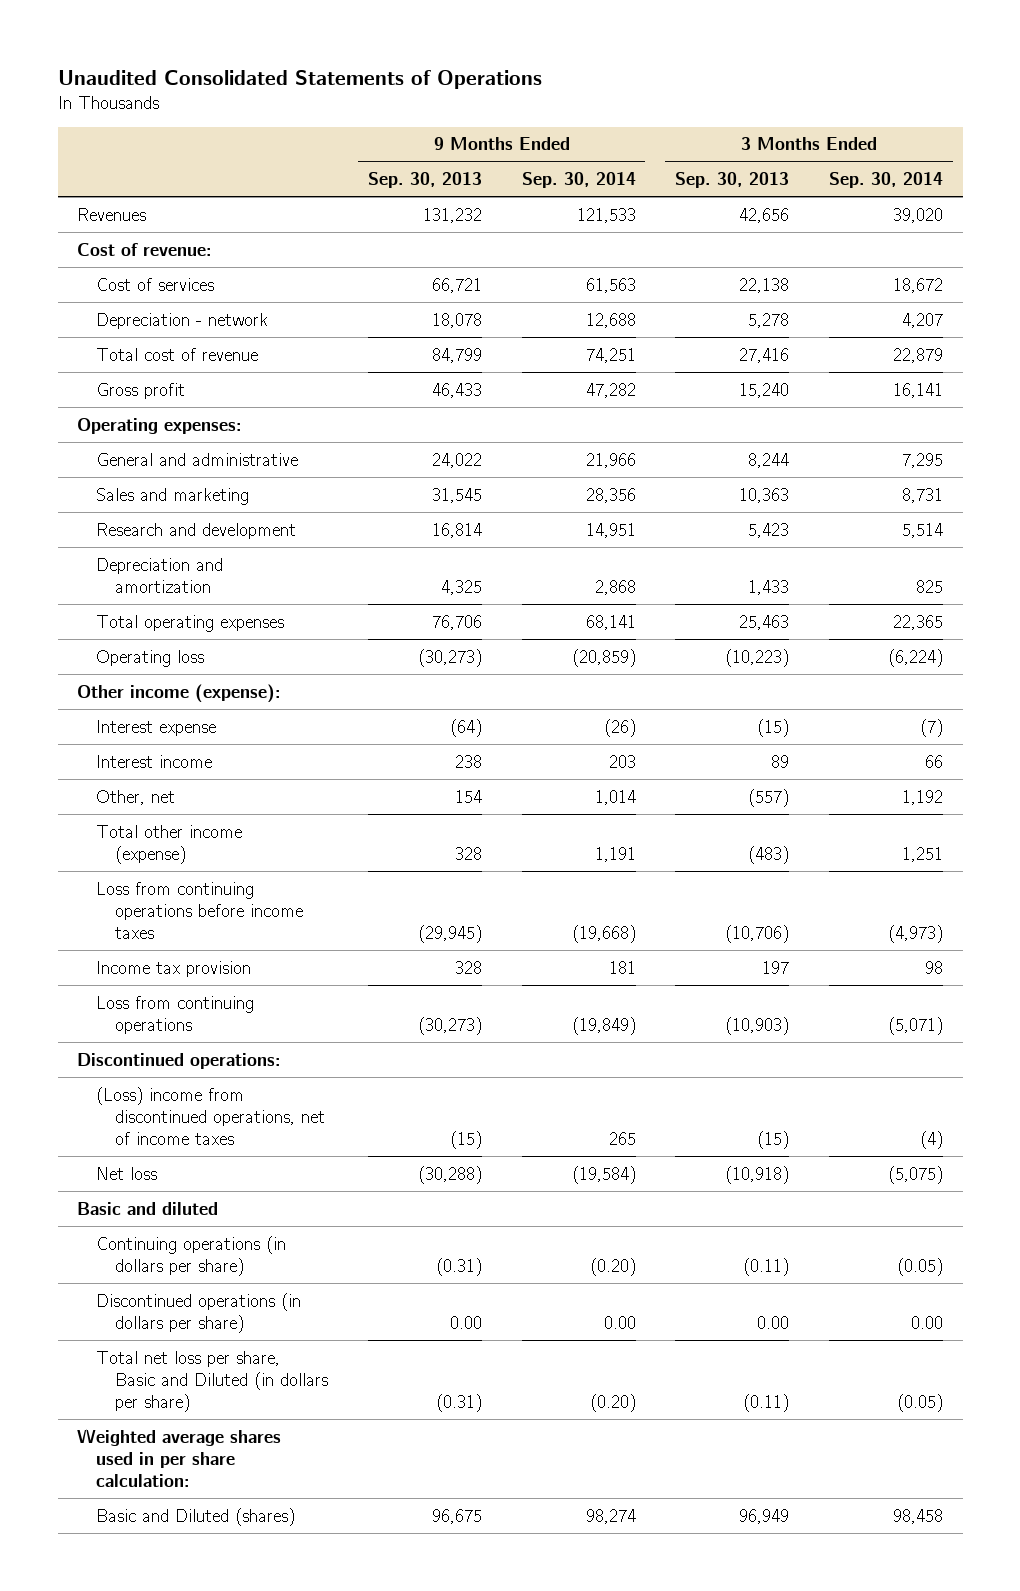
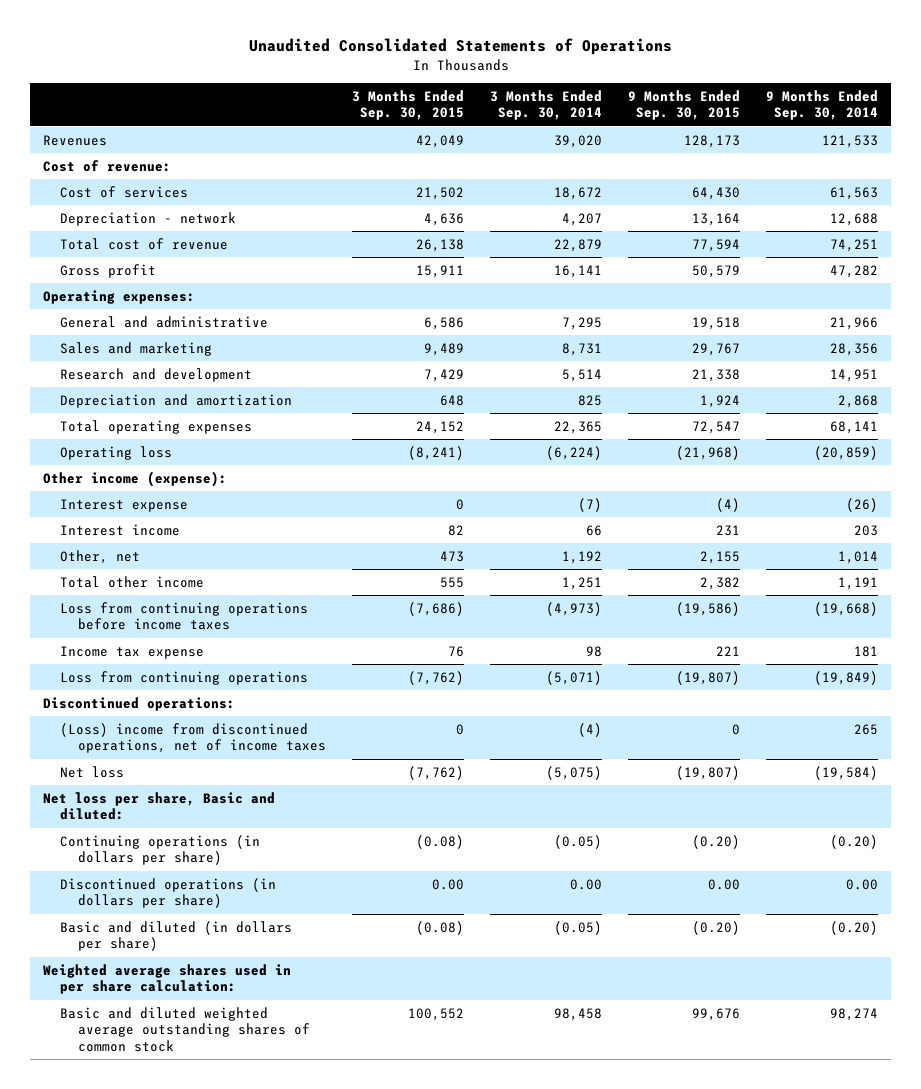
- | 9 Months Ended Sep. 30, 2013 | 9 Months Ended Sep. 30, 2014 | 3 Months Ended Sep. 30, 2013 | 3 Months Ended Sep. 30, 2014
+ | 3 Months Ended Sep. 30, 2015 | 3 Months Ended Sep. 30, 2014 | 9 Months Ended Sep. 30, 2015 | 9 Months Ended Sep. 30, 2014
- Total other income (expense) | 328 | 1,191 | (483) | 1,251
+ Total other income | 555 | 1,251 | 2,382 | 1,191
- Income tax provision | 328 | 181 | 197 | 98
+ Income tax expense | 76 | 98 | 221 | 181
- Basic and diluted
+ Net loss per share, Basic and diluted:
- Total net loss per share, Basic and Diluted (in dollars per share) | (0.31) | (0.20) | (0.11) | (0.05)
+ Basic and diluted (in dollars per share) | (0.08) | (0.05) | (0.20) | (0.20)
- Basic and Diluted (shares) | 96,675 | 98,274 | 96,949 | 98,458
+ Basic and diluted weighted average outstanding shares of common stock | 100,552 | 98,458 | 99,676 | 98,274

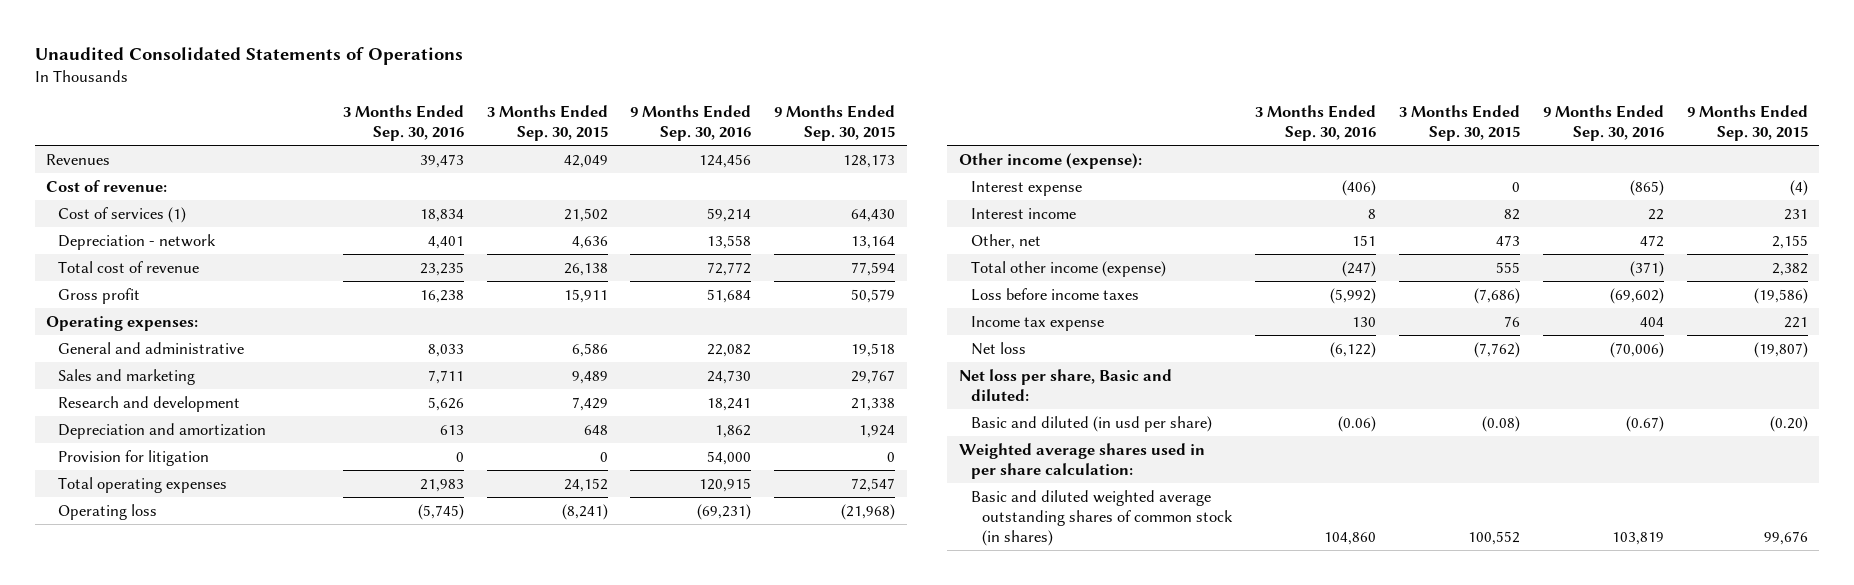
- | 3 Months Ended Sep. 30, 2015 | 3 Months Ended Sep. 30, 2014 | 9 Months Ended Sep. 30, 2015 | 9 Months Ended Sep. 30, 2014
+ | 3 Months Ended Sep. 30, 2016 | 3 Months Ended Sep. 30, 2015 | 9 Months Ended Sep. 30, 2016 | 9 Months Ended Sep. 30, 2015
- Cost of services | 21,502 | 18,672 | 64,430 | 61,563
+ Cost of services (1) | 18,834 | 21,502 | 59,214 | 64,430
+ Provision for litigation | 0 | 0 | 54,000 | 0
- Total other income | 555 | 1,251 | 2,382 | 1,191
- Loss from continuing operations before income taxes | (7,686) | (4,973) | (19,586) | (19,668)
+ Total other income (expense) | (247) | 555 | (371) | 2,382
+ Loss before income taxes | (5,992) | (7,686) | (69,602) | (19,586)
- Loss from continuing operations | (7,762) | (5,071) | (19,807) | (19,849)
- Discontinued operations:
- (Loss) income from discontinued operations, net of income taxes | 0 | (4) | 0 | 265
- Continuing operations (in dollars per share) | (0.08) | (0.05) | (0.20) | (0.20)
- Discontinued operations (in dollars per share) | 0.00 | 0.00 | 0.00 | 0.00
- Basic and diluted (in dollars per share) | (0.08) | (0.05) | (0.20) | (0.20)
+ Basic and diluted (in usd per share) | (0.06) | (0.08) | (0.67) | (0.20)
- Basic and diluted weighted average outstanding shares of common stock | 100,552 | 98,458 | 99,676 | 98,274
+ Basic and diluted weighted average outstanding shares of common stock (in shares) | 104,860 | 100,552 | 103,819 | 99,676

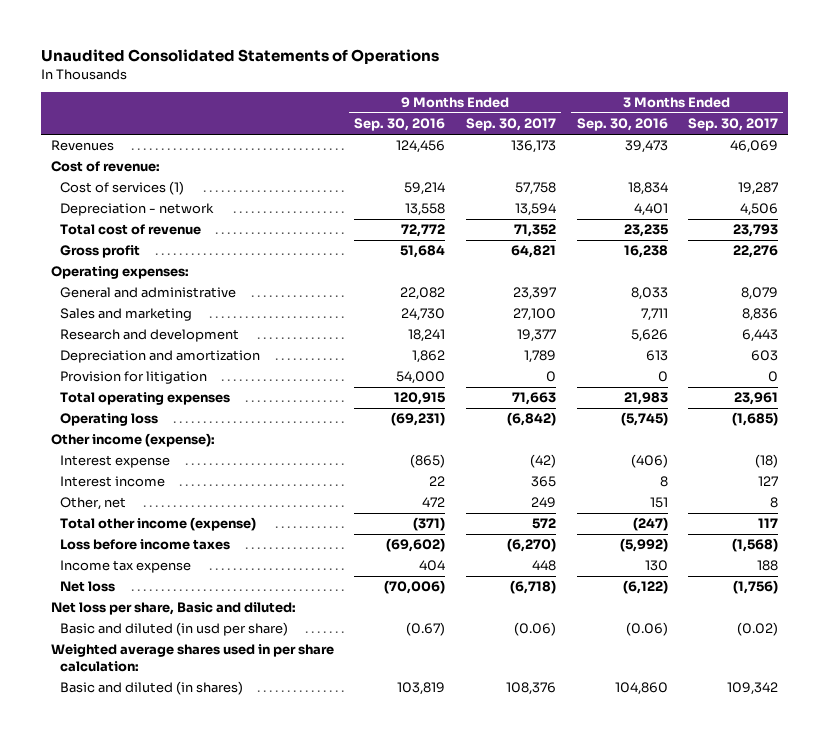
- | 3 Months Ended Sep. 30, 2016 | 3 Months Ended Sep. 30, 2015 | 9 Months Ended Sep. 30, 2016 | 9 Months Ended Sep. 30, 2015
+ | 9 Months Ended Sep. 30, 2016 | 9 Months Ended Sep. 30, 2017 | 3 Months Ended Sep. 30, 2016 | 3 Months Ended Sep. 30, 2017
- Basic and diluted weighted average outstanding shares of common stock (in shares) | 104,860 | 100,552 | 103,819 | 99,676
+ Basic and diluted (in shares) | 103,819 | 108,376 | 104,860 | 109,342

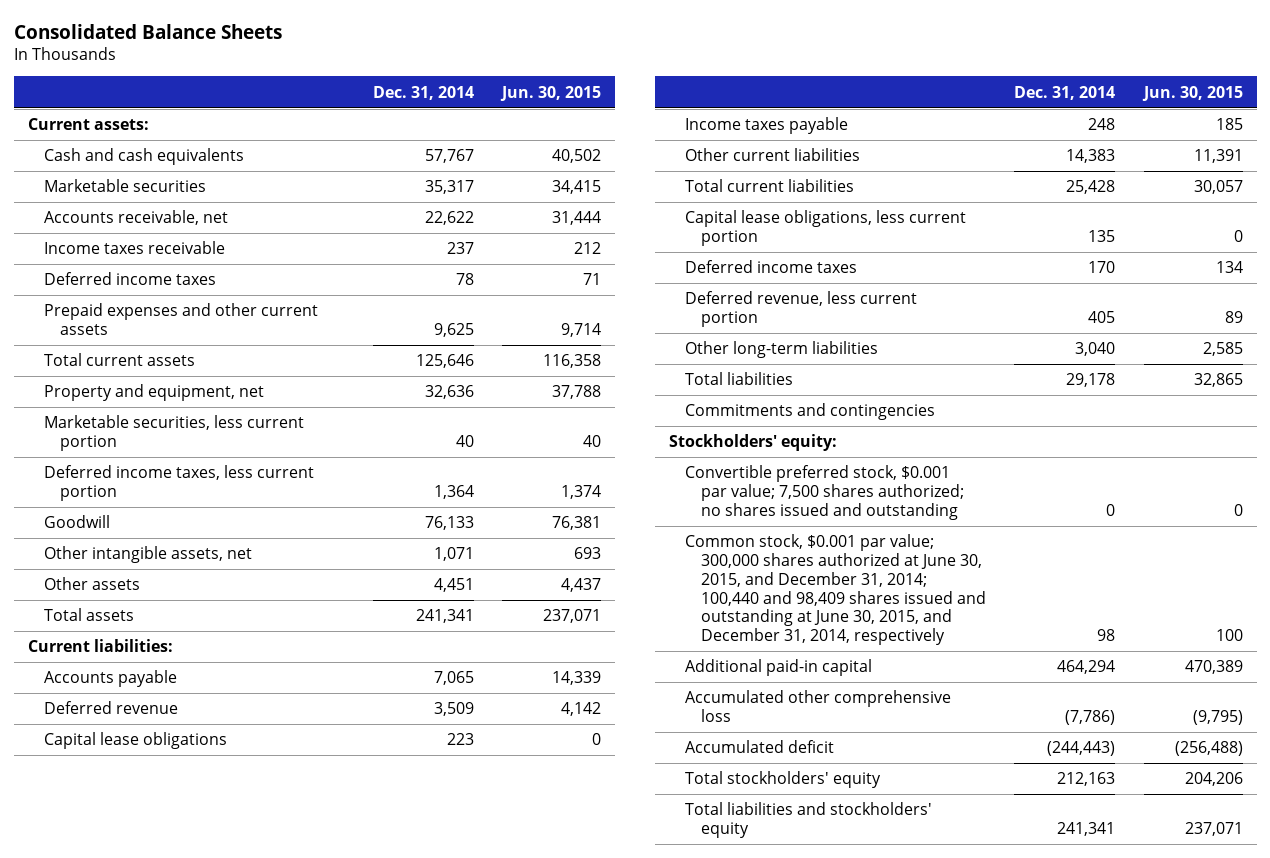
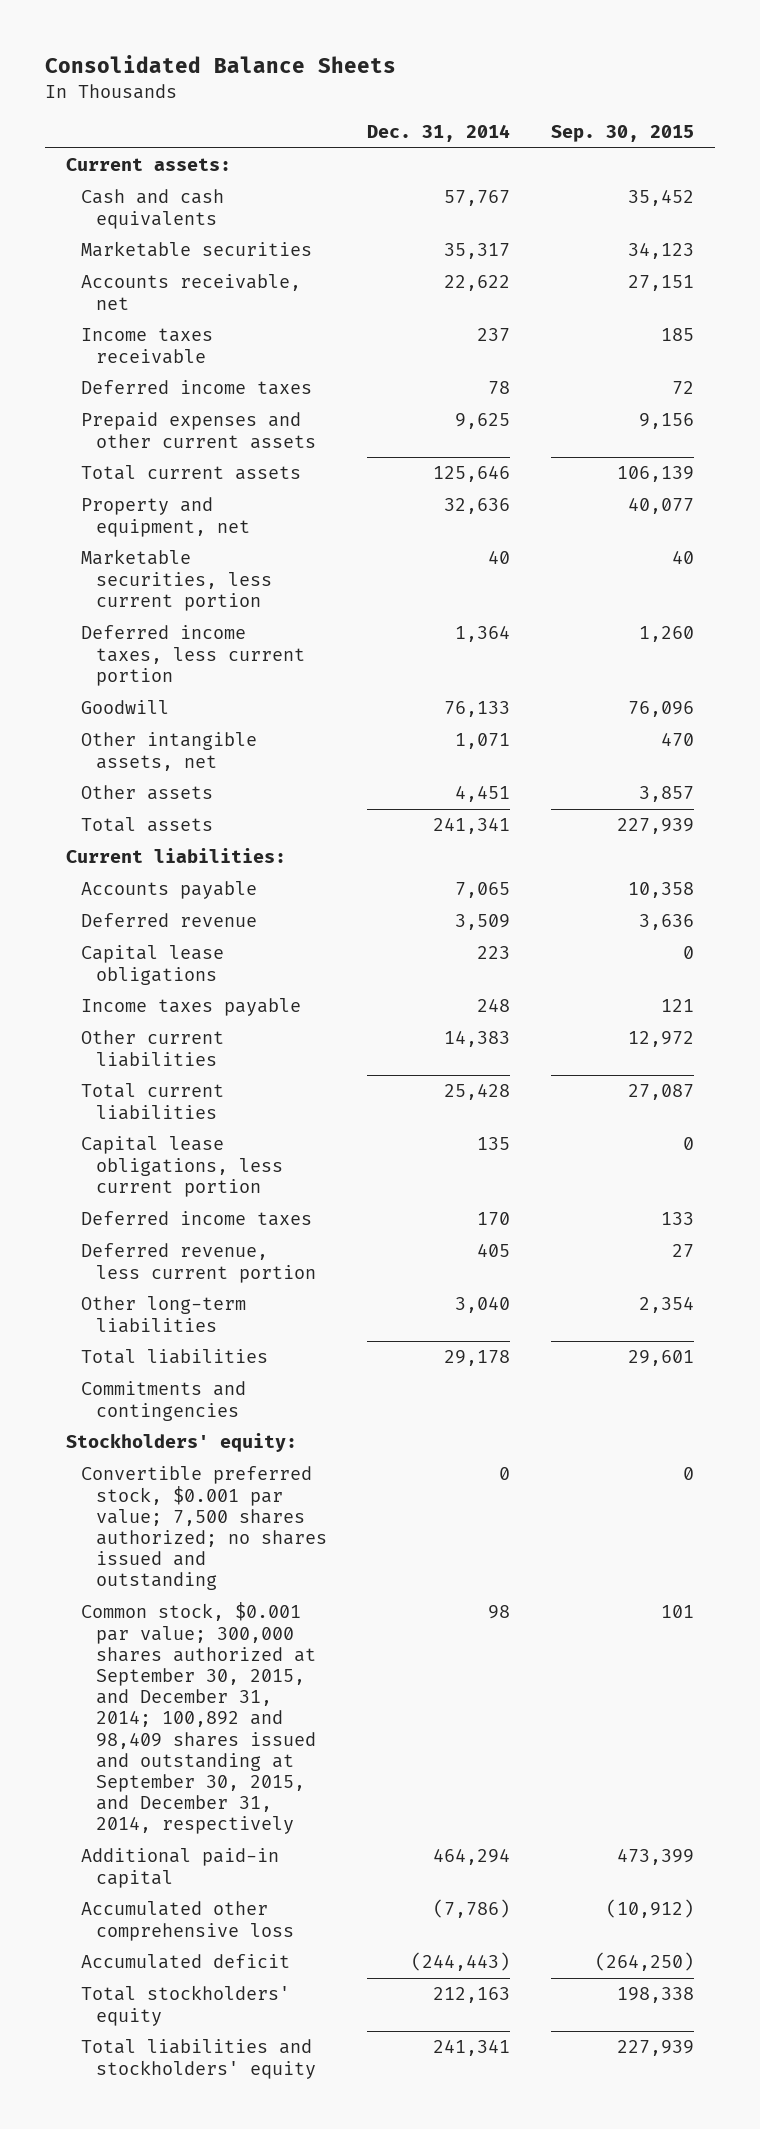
- | Dec. 31, 2014 | Jun. 30, 2015
+ | Dec. 31, 2014 | Sep. 30, 2015
- Common stock, $0.001 par value; 300,000 shares authorized at June 30, 2015, and December 31, 2014; 100,440 and 98,409 shares issued and outstanding at June 30, 2015, and December 31, 2014, respectively | 98 | 100
+ Common stock, $0.001 par value; 300,000 shares authorized at September 30, 2015, and December 31, 2014; 100,892 and 98,409 shares issued and outstanding at September 30, 2015, and December 31, 2014, respectively | 98 | 101

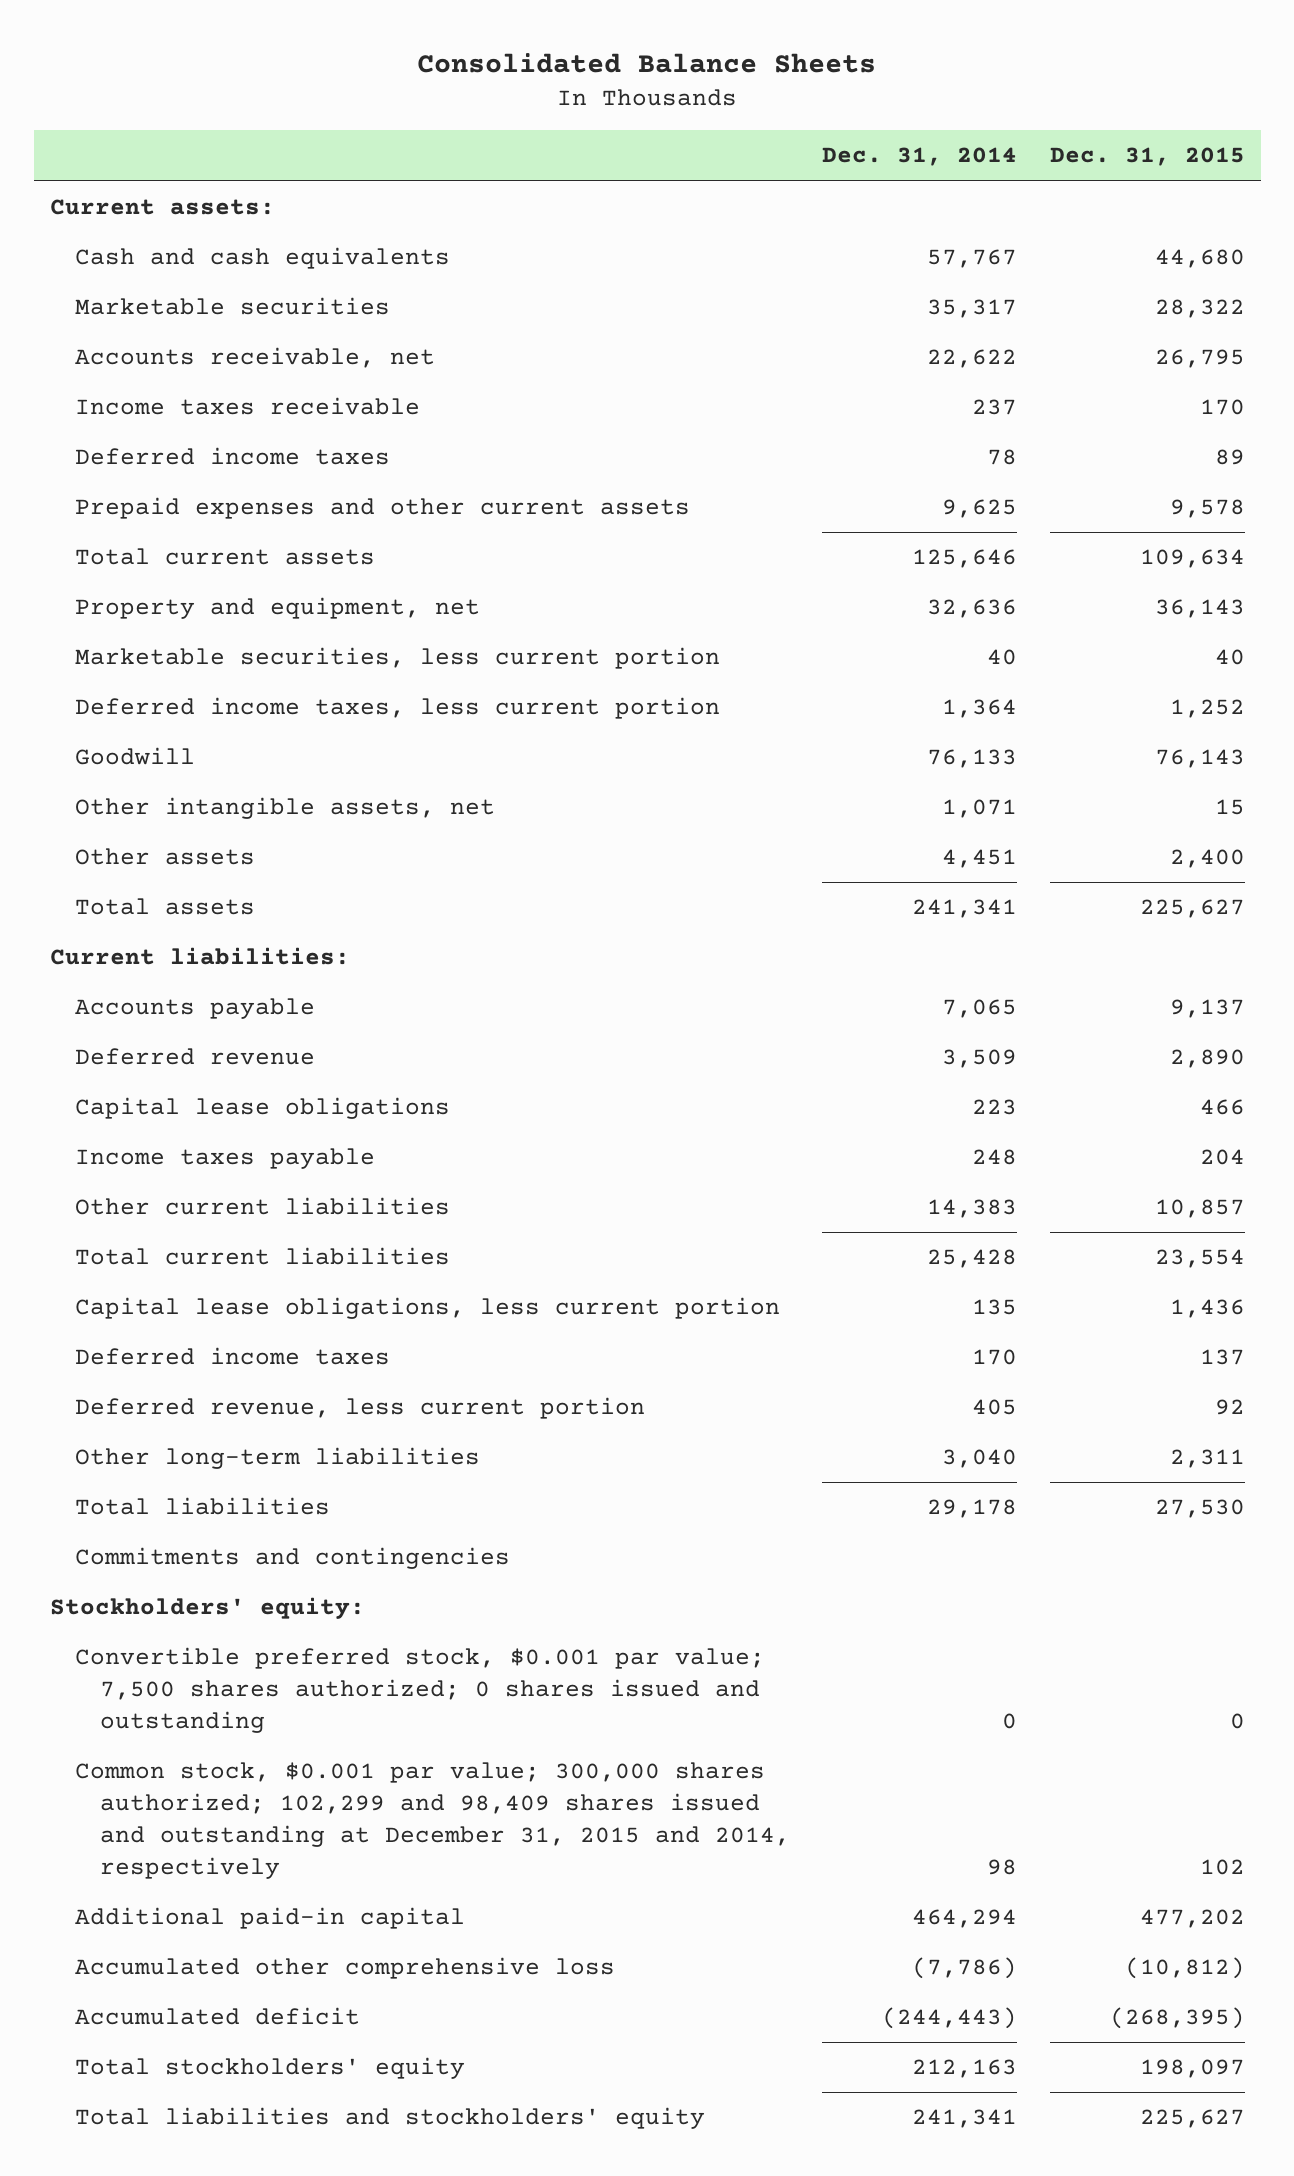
- | Dec. 31, 2014 | Sep. 30, 2015
+ | Dec. 31, 2014 | Dec. 31, 2015
- Convertible preferred stock, $0.001 par value; 7,500 shares authorized; no shares issued and outstanding | 0 | 0
- Common stock, $0.001 par value; 300,000 shares authorized at September 30, 2015, and December 31, 2014; 100,892 and 98,409 shares issued and outstanding at September 30, 2015, and December 31, 2014, respectively | 98 | 101
+ Convertible preferred stock, $0.001 par value; 7,500 shares authorized; 0 shares issued and outstanding | 0 | 0
+ Common stock, $0.001 par value; 300,000 shares authorized; 102,299 and 98,409 shares issued and outstanding at December 31, 2015 and 2014, respectively | 98 | 102

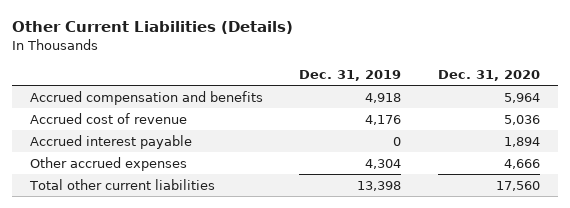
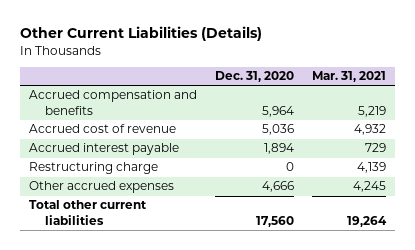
- | Dec. 31, 2019 | Dec. 31, 2020
+ | Dec. 31, 2020 | Mar. 31, 2021
+ Restructuring charge | 0 | 4,139

